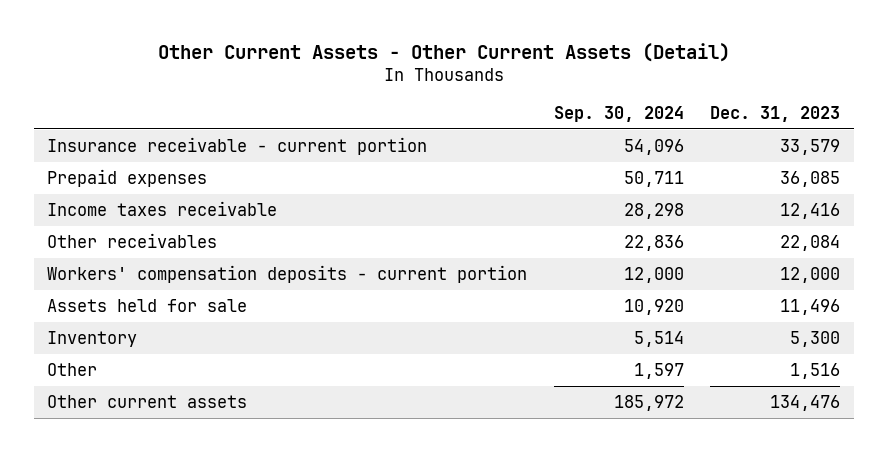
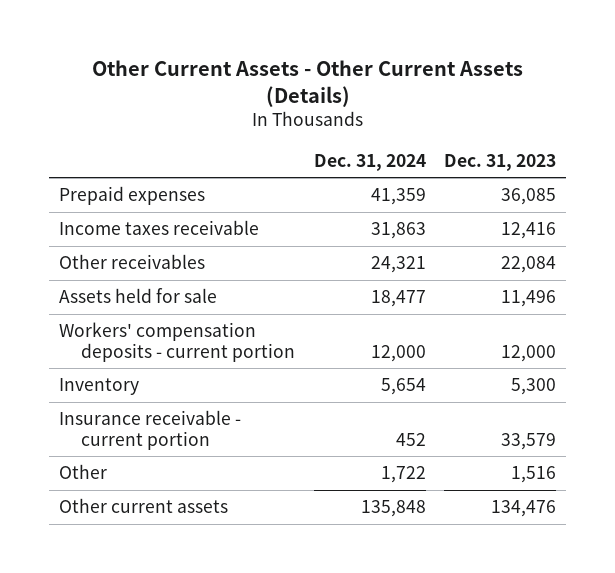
- Other Current Assets - Other Current Assets (Detail)
+ Other Current Assets - Other Current Assets (Details)
- | Sep. 30, 2024 | Dec. 31, 2023
+ | Dec. 31, 2024 | Dec. 31, 2023
moved down: Workers' compensation deposits - current portion | 12,000 | 12,000
moved down: Insurance receivable - current portion | 452 | 33,579

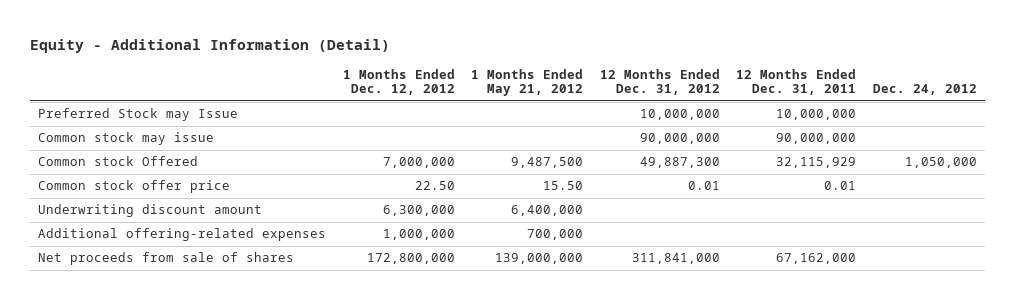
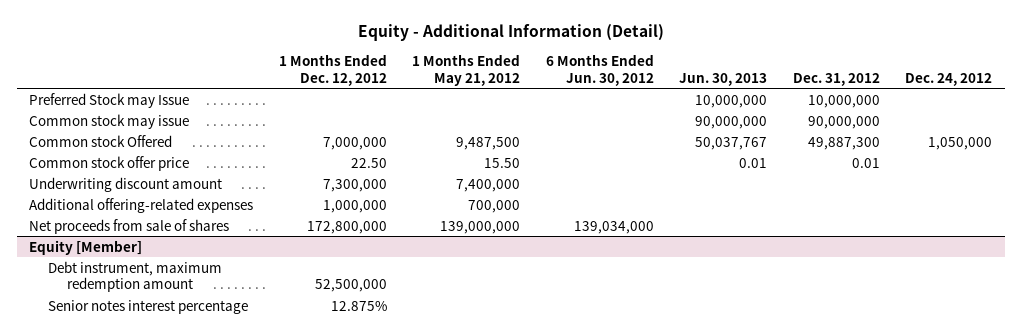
- | 1 Months Ended Dec. 12, 2012 | 1 Months Ended May 21, 2012 | 12 Months Ended Dec. 31, 2012 | 12 Months Ended Dec. 31, 2011 | Dec. 24, 2012
+ | 1 Months Ended Dec. 12, 2012 | 1 Months Ended May 21, 2012 | 6 Months Ended Jun. 30, 2012 | Jun. 30, 2013 | Dec. 31, 2012 | Dec. 24, 2012
- Underwriting discount amount | 6,300,000 | 6,400,000 | | |
+ Underwriting discount amount | 7,300,000 | 7,400,000 | | | |
+ Equity [Member]
+ Debt instrument, maximum redemption amount | 52,500,000 | | | | |
+ Senior notes interest percentage | 12.875% | | | | |

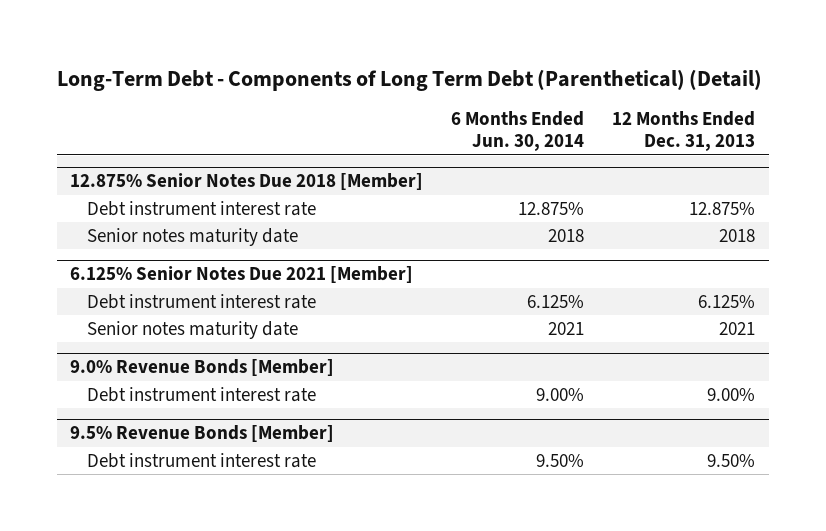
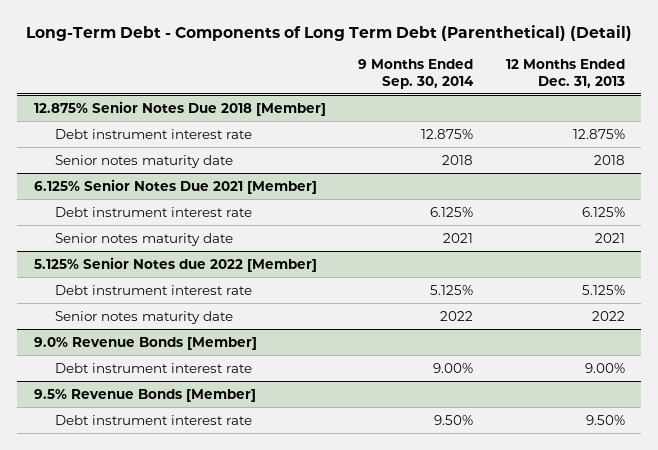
- | 6 Months Ended Jun. 30, 2014 | 12 Months Ended Dec. 31, 2013
+ | 9 Months Ended Sep. 30, 2014 | 12 Months Ended Dec. 31, 2013
+ 5.125% Senior Notes due 2022 [Member]
+ Debt instrument interest rate | 5.125% | 5.125%
+ Senior notes maturity date | 2022 | 2022

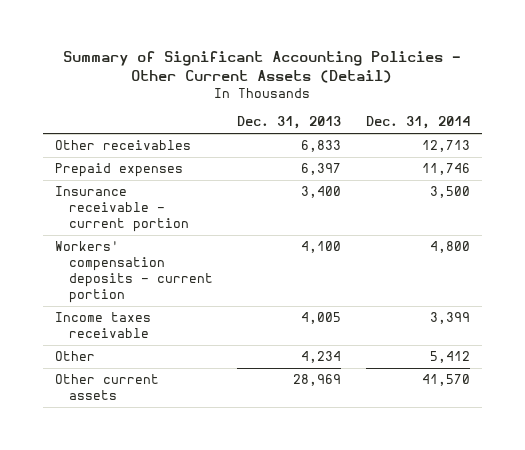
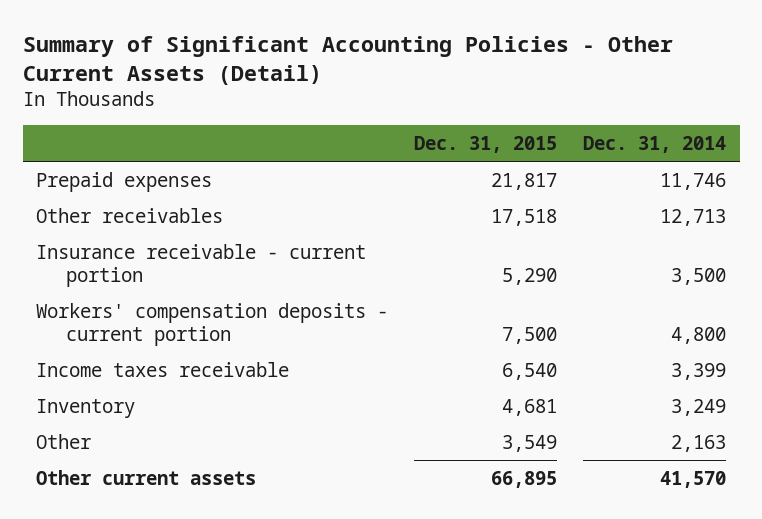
- | Dec. 31, 2013 | Dec. 31, 2014
+ | Dec. 31, 2015 | Dec. 31, 2014
moved down: Other receivables | 17,518 | 12,713
- Other | 4,234 | 5,412
+ Inventory | 4,681 | 3,249
+ Other | 3,549 | 2,163

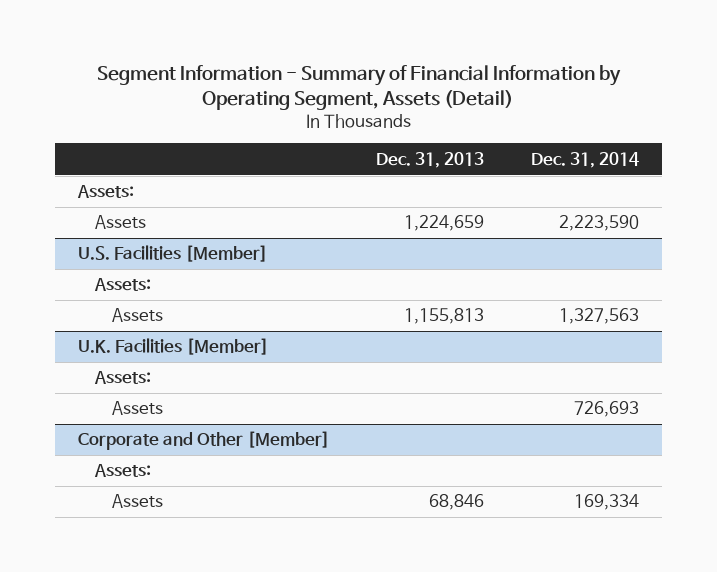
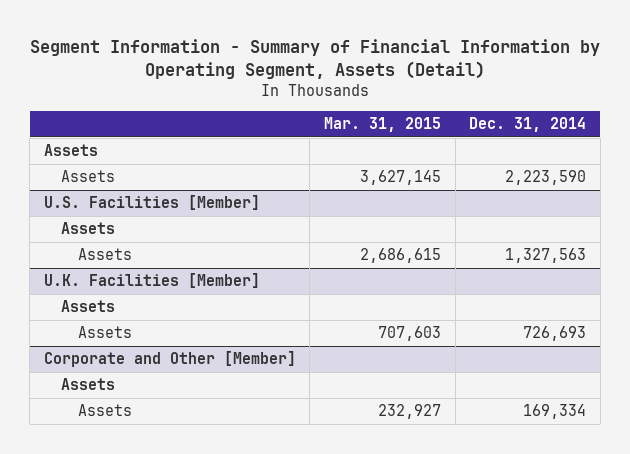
- | Dec. 31, 2013 | Dec. 31, 2014
+ | Mar. 31, 2015 | Dec. 31, 2014
- Assets:
+ Assets
@ U.S. Facilities [Member]
- Assets:
+ Assets
@ U.K. Facilities [Member]
- Assets:
+ Assets
@ Corporate and Other [Member]
- Assets:
+ Assets

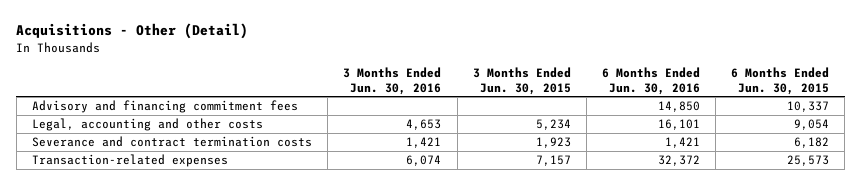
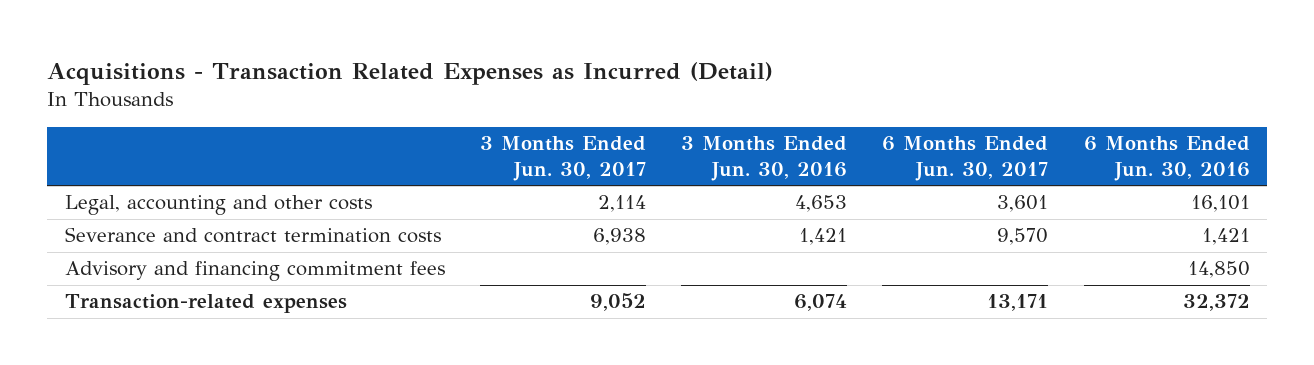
- Acquisitions - Other (Detail)
+ Acquisitions - Transaction Related Expenses as Incurred (Detail)
- | 3 Months Ended Jun. 30, 2016 | 3 Months Ended Jun. 30, 2015 | 6 Months Ended Jun. 30, 2016 | 6 Months Ended Jun. 30, 2015
+ | 3 Months Ended Jun. 30, 2017 | 3 Months Ended Jun. 30, 2016 | 6 Months Ended Jun. 30, 2017 | 6 Months Ended Jun. 30, 2016
moved down: Advisory and financing commitment fees | | | | 14,850

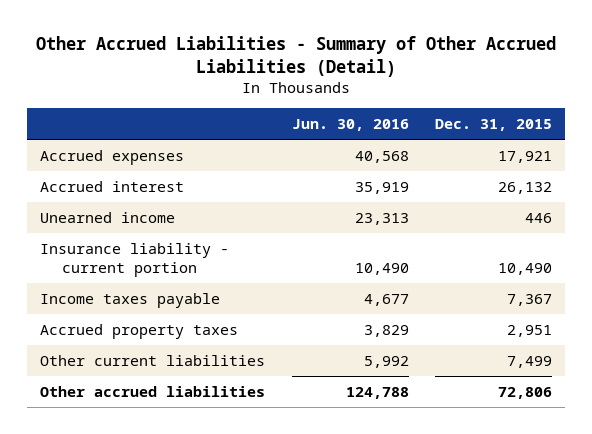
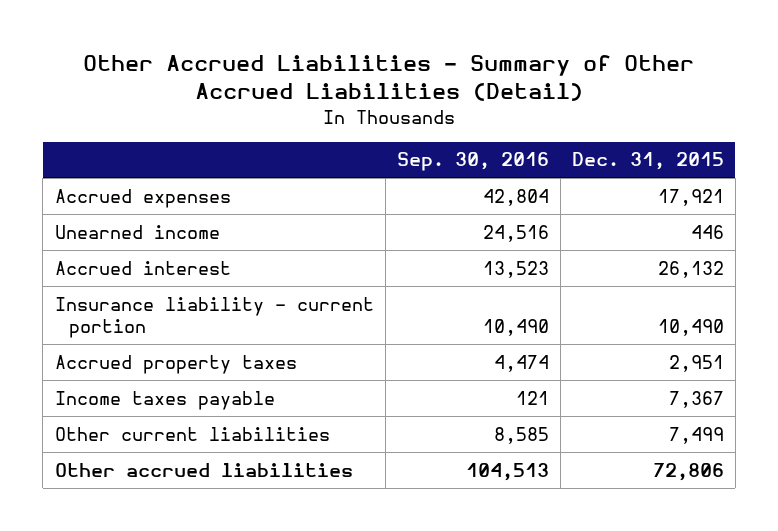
- | Jun. 30, 2016 | Dec. 31, 2015
+ | Sep. 30, 2016 | Dec. 31, 2015
moved down: Accrued interest | 13,523 | 26,132
moved down: Income taxes payable | 121 | 7,367

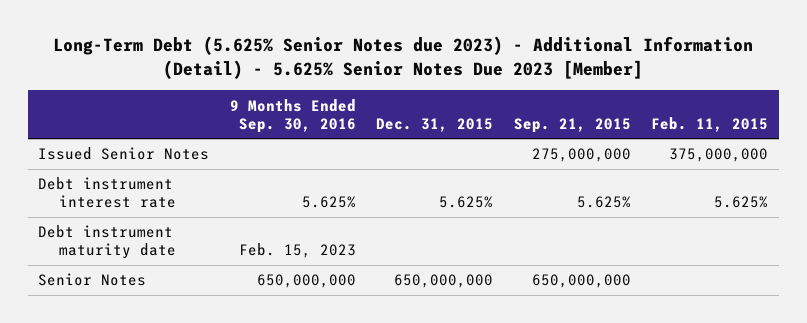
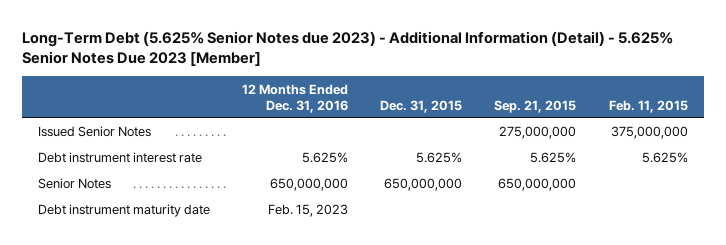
- | 9 Months Ended Sep. 30, 2016 | Dec. 31, 2015 | Sep. 21, 2015 | Feb. 11, 2015
+ | 12 Months Ended Dec. 31, 2016 | Dec. 31, 2015 | Sep. 21, 2015 | Feb. 11, 2015
moved down: Debt instrument maturity date | Feb. 15, 2023 | | |

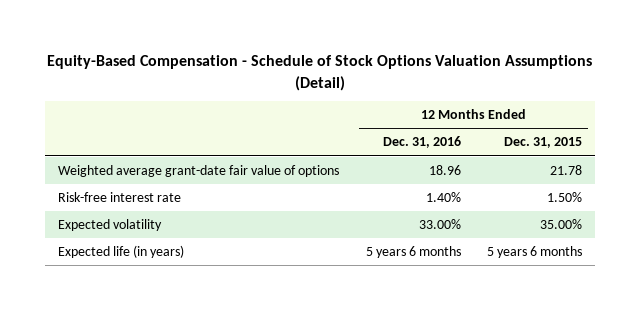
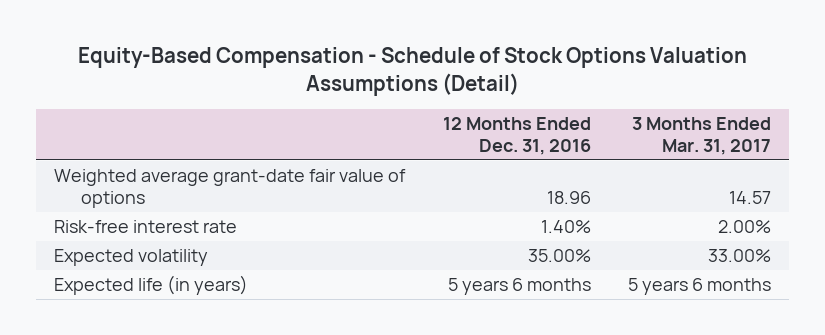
- | 12 Months Ended Dec. 31, 2016 | 12 Months Ended Dec. 31, 2015
+ | 12 Months Ended Dec. 31, 2016 | 3 Months Ended Mar. 31, 2017
- Expected volatility | 33.00% | 35.00%
+ Expected volatility | 35.00% | 33.00%

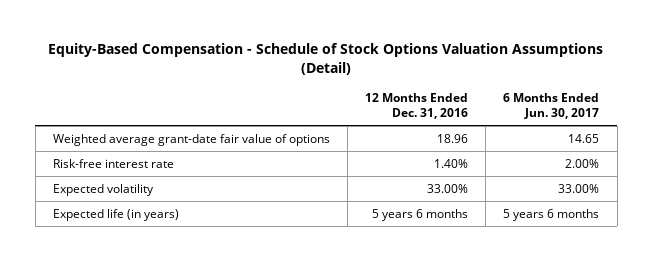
- | 12 Months Ended Dec. 31, 2016 | 3 Months Ended Mar. 31, 2017
+ | 12 Months Ended Dec. 31, 2016 | 6 Months Ended Jun. 30, 2017
- Expected volatility | 35.00% | 33.00%
+ Expected volatility | 33.00% | 33.00%

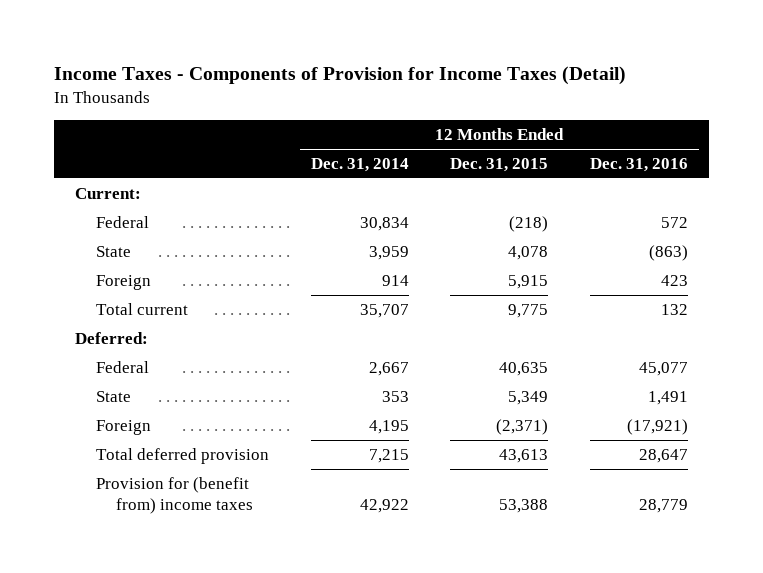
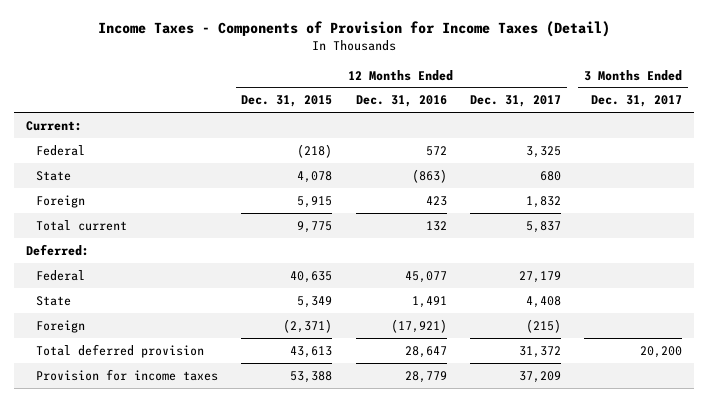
- | 12 Months Ended Dec. 31, 2014 | 12 Months Ended Dec. 31, 2015 | 12 Months Ended Dec. 31, 2016
+ | 12 Months Ended Dec. 31, 2015 | 12 Months Ended Dec. 31, 2016 | 12 Months Ended Dec. 31, 2017 | 3 Months Ended Dec. 31, 2017
- Provision for (benefit from) income taxes | 42,922 | 53,388 | 28,779
+ Provision for income taxes | 53,388 | 28,779 | 37,209 |

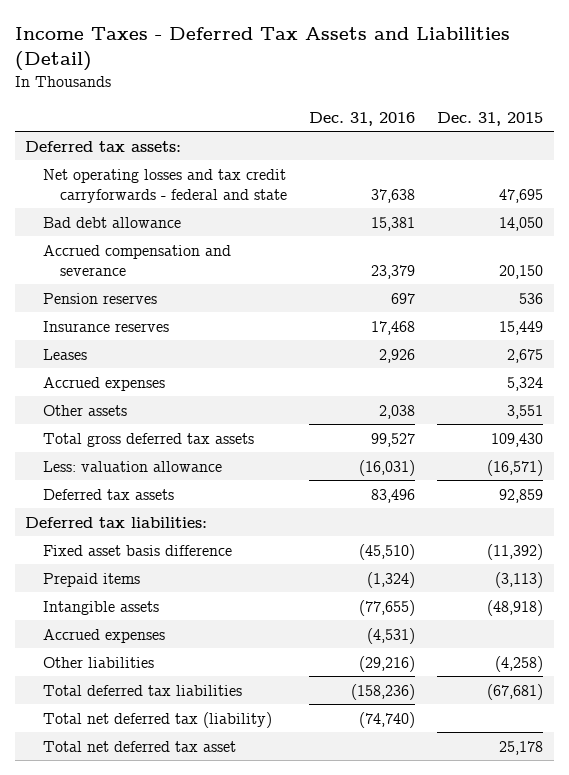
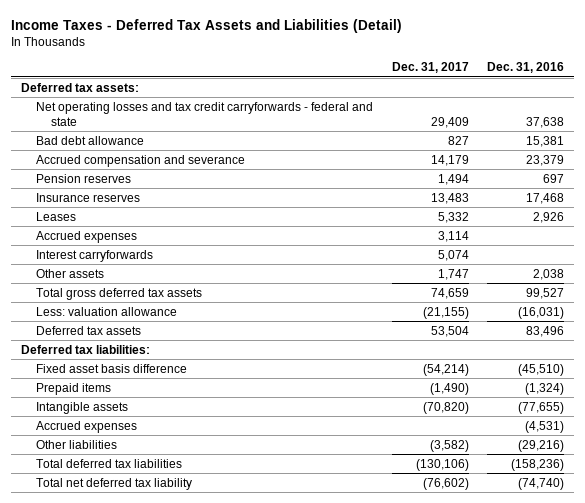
- | Dec. 31, 2016 | Dec. 31, 2015
+ | Dec. 31, 2017 | Dec. 31, 2016
+ Interest carryforwards | 5,074 |
- Total net deferred tax (liability) | (74,740) |
- Total net deferred tax asset | | 25,178
+ Total net deferred tax liability | (76,602) | (74,740)

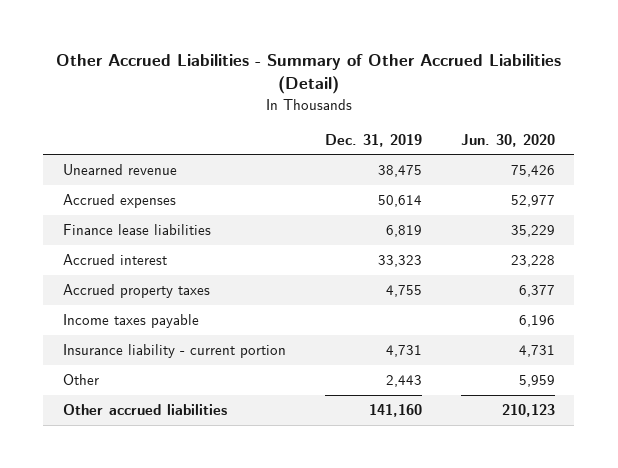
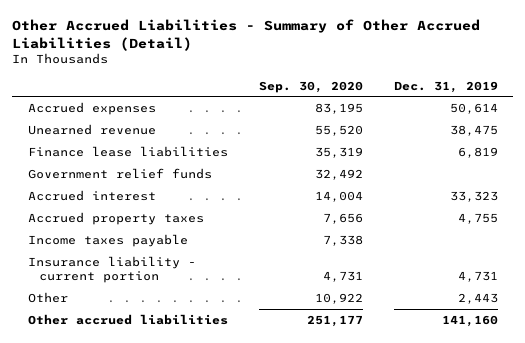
- | Dec. 31, 2019 | Jun. 30, 2020
+ | Sep. 30, 2020 | Dec. 31, 2019
moved down: Unearned revenue | 55,520 | 38,475
+ Government relief funds | 32,492 |

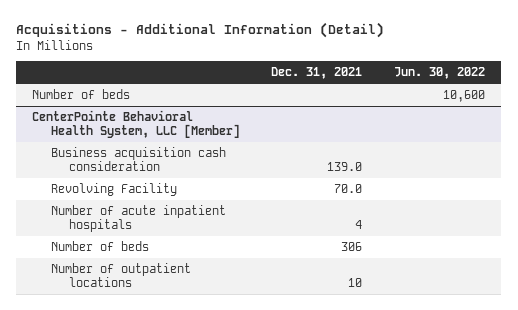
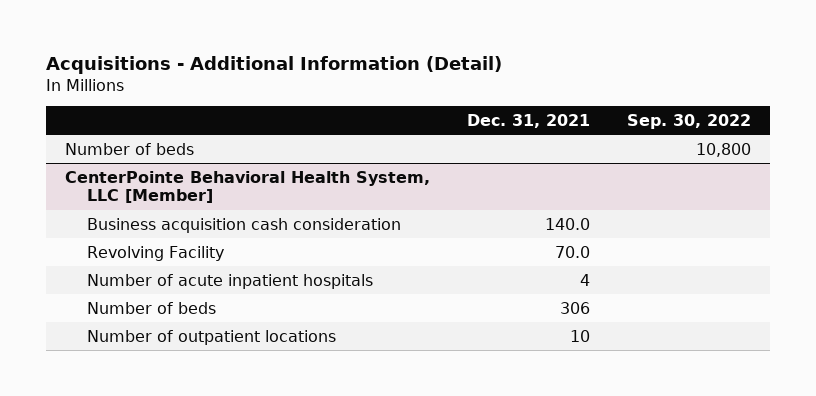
- | Dec. 31, 2021 | Jun. 30, 2022
+ | Dec. 31, 2021 | Sep. 30, 2022
@ CenterPointe Behavioral Health System, LLC [Member]
- Business acquisition cash consideration | 139.0 |
+ Business acquisition cash consideration | 140.0 |

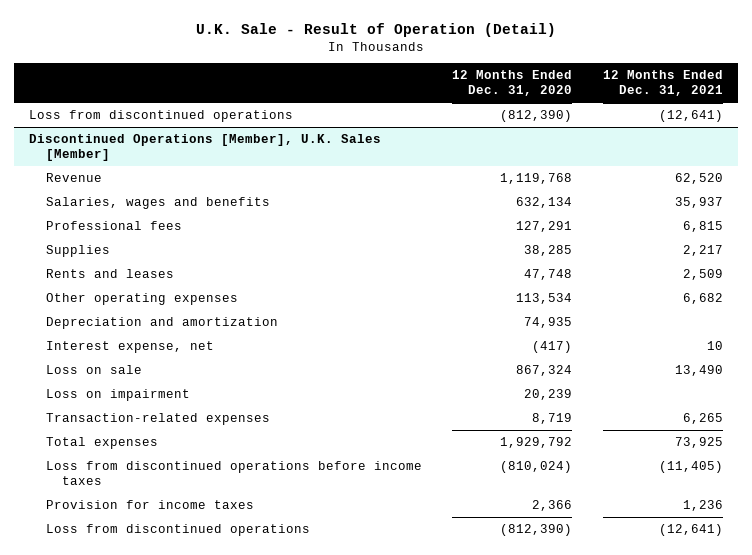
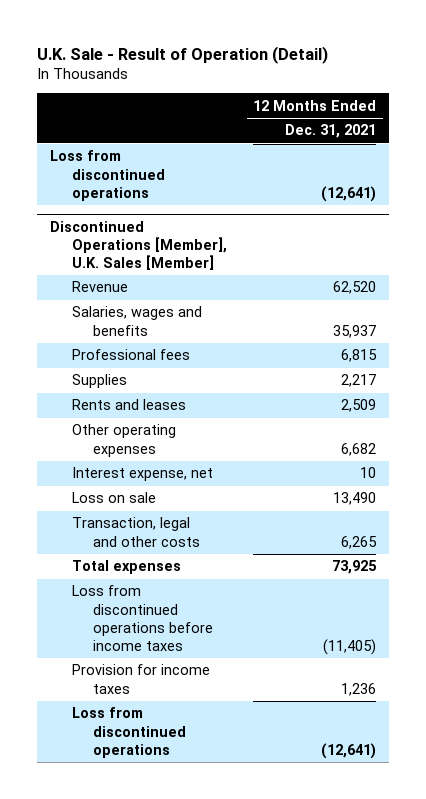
- | 12 Months Ended Dec. 31, 2020 | 12 Months Ended Dec. 31, 2021
+ | 12 Months Ended Dec. 31, 2021
@ Discontinued Operations [Member], U.K. Sales [Member]
- Depreciation and amortization | 74,935 |
- Loss on impairment | 20,239 |
- Transaction-related expenses | 8,719 | 6,265
+ Transaction, legal and other costs | 6,265

